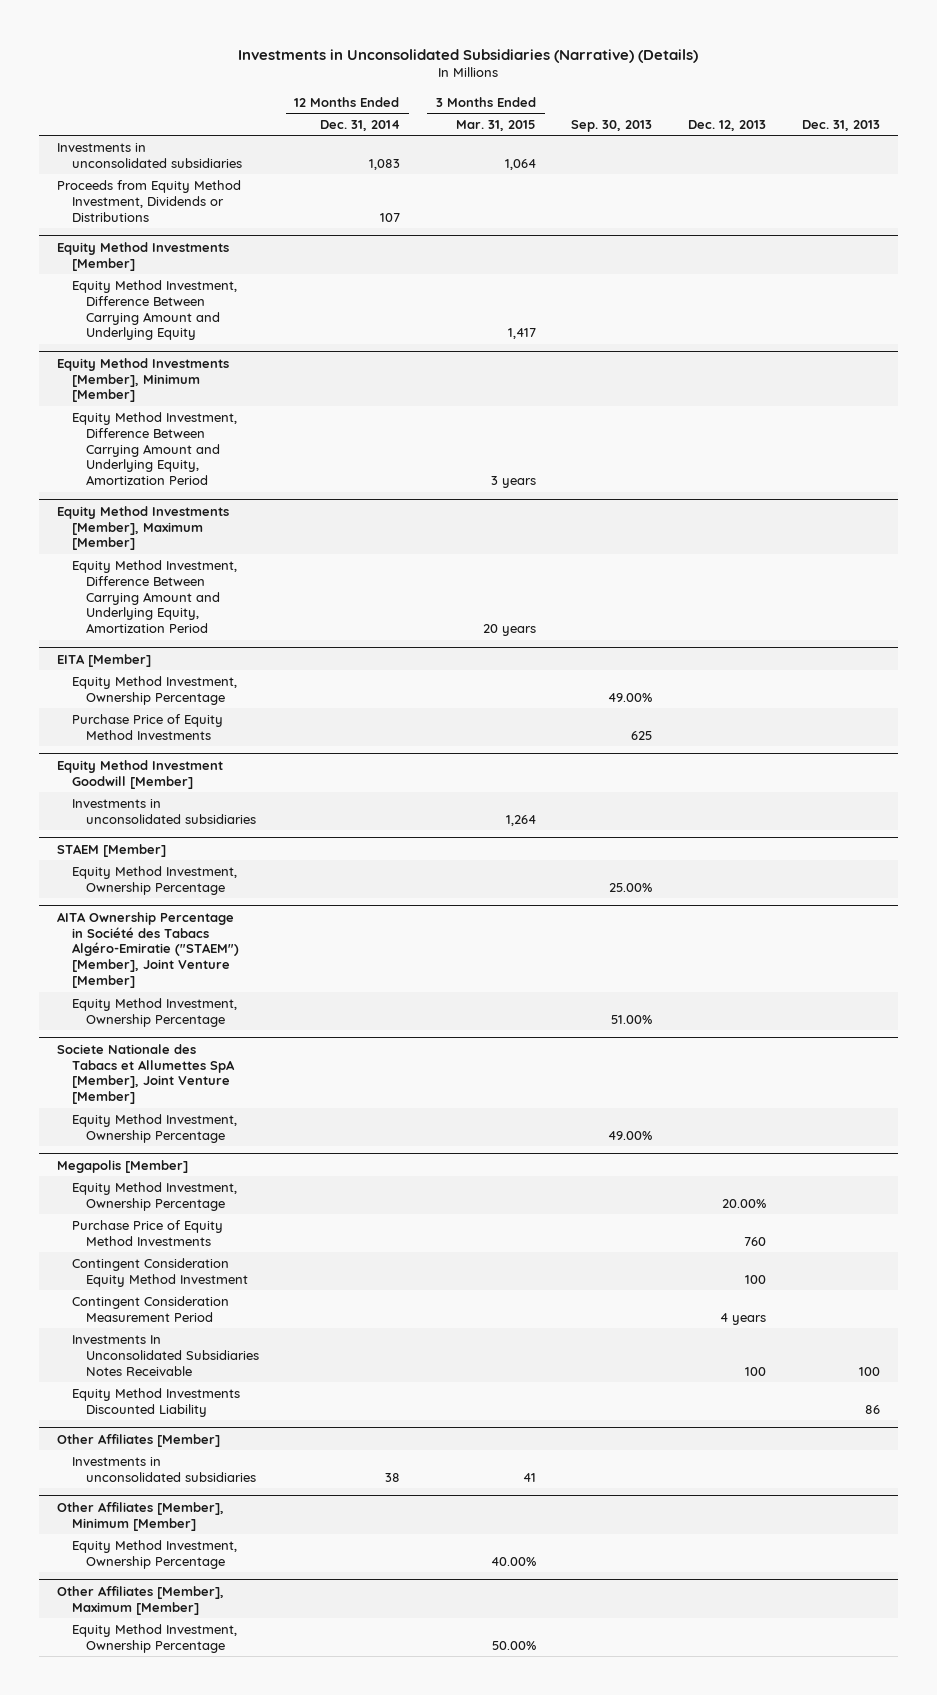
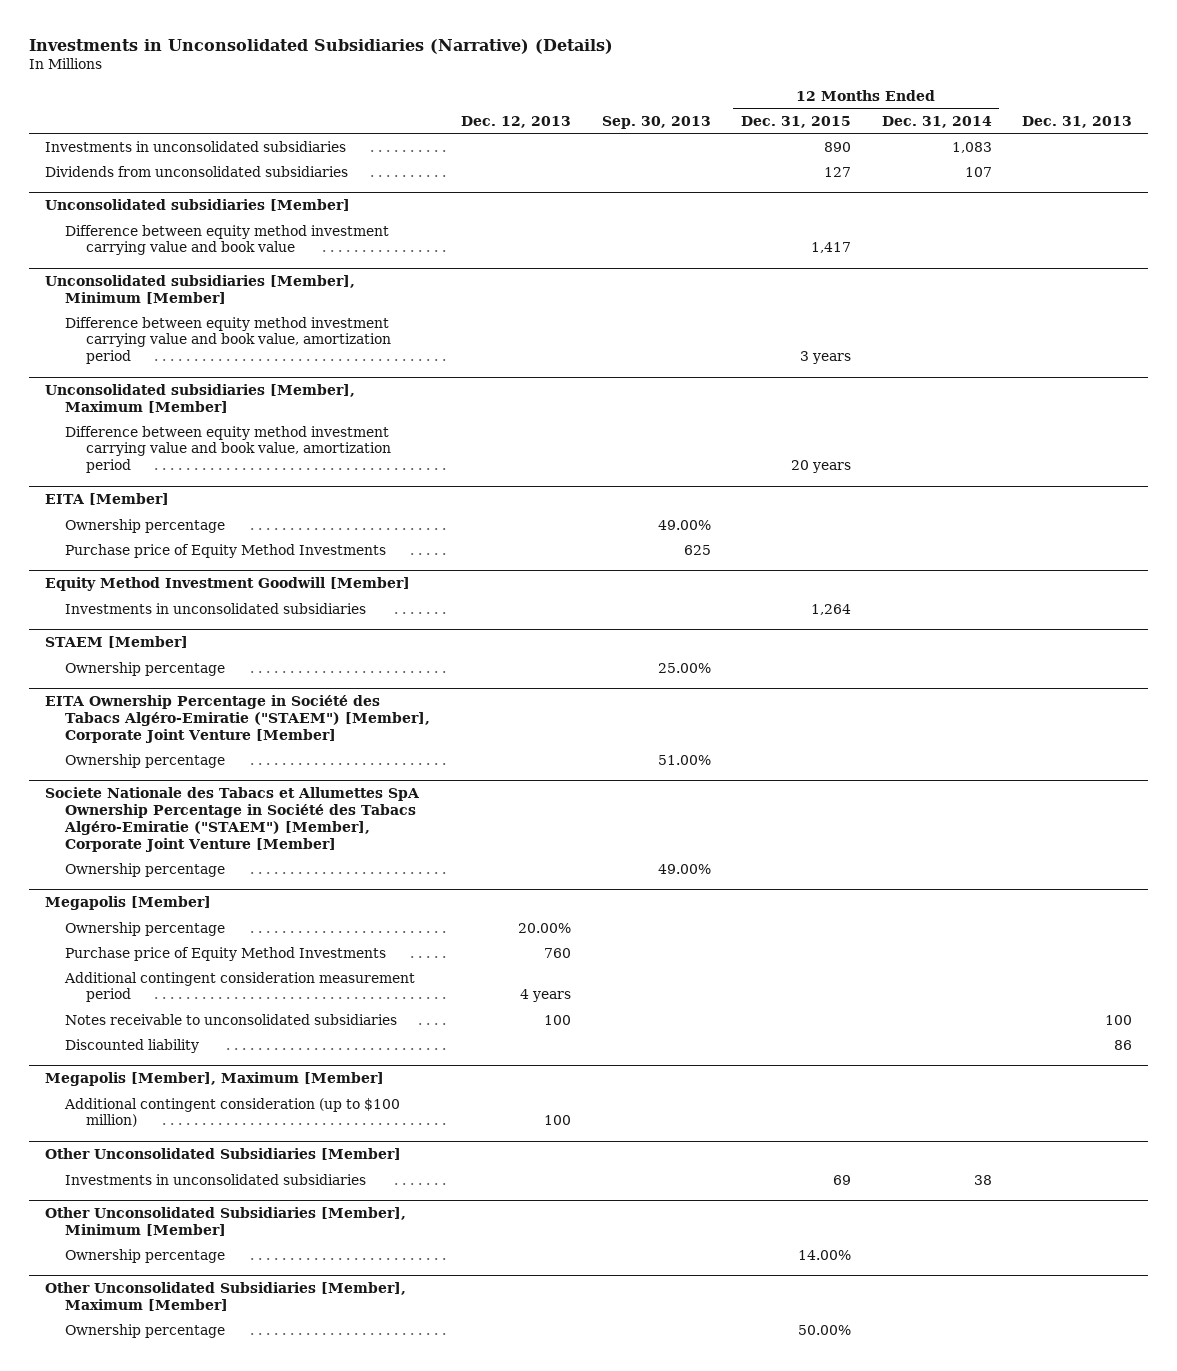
- | 12 Months Ended Dec. 31, 2014 | 3 Months Ended Mar. 31, 2015 | Sep. 30, 2013 | Dec. 12, 2013 | Dec. 31, 2013
+ | Dec. 12, 2013 | Sep. 30, 2013 | 12 Months Ended Dec. 31, 2015 | 12 Months Ended Dec. 31, 2014 | Dec. 31, 2013
- Proceeds from Equity Method Investment, Dividends or Distributions | 107 | | | |
- Equity Method Investments [Member]
- Equity Method Investment, Difference Between Carrying Amount and Underlying Equity | | 1,417 | | |
- Equity Method Investments [Member], Minimum [Member]
- Equity Method Investment, Difference Between Carrying Amount and Underlying Equity, Amortization Period | | 3 years | | |
- Equity Method Investments [Member], Maximum [Member]
- Equity Method Investment, Difference Between Carrying Amount and Underlying Equity, Amortization Period | | 20 years | | |
+ Dividends from unconsolidated subsidiaries | | | 127 | 107 |
+ Unconsolidated subsidiaries [Member]
+ Difference between equity method investment carrying value and book value | | | 1,417 | |
+ Unconsolidated subsidiaries [Member], Minimum [Member]
+ Difference between equity method investment carrying value and book value, amortization period | | | 3 years | |
+ Unconsolidated subsidiaries [Member], Maximum [Member]
+ Difference between equity method investment carrying value and book value, amortization period | | | 20 years | |
@ EITA [Member]
- Equity Method Investment, Ownership Percentage | | | 49.00% | |
- Purchase Price of Equity Method Investments | | | 625 | |
+ Ownership percentage | | 49.00% | | |
+ Purchase price of Equity Method Investments | | 625 | | |
@ STAEM [Member]
- Equity Method Investment, Ownership Percentage | | | 25.00% | |
- AITA Ownership Percentage in Société des Tabacs Algéro-Emiratie ("STAEM") [Member], Joint Venture [Member]
- Equity Method Investment, Ownership Percentage | | | 51.00% | |
- Societe Nationale des Tabacs et Allumettes SpA [Member], Joint Venture [Member]
- Equity Method Investment, Ownership Percentage | | | 49.00% | |
@ STAEM [Member]
+ Ownership percentage | | 25.00% | | |
+ EITA Ownership Percentage in Société des Tabacs Algéro-Emiratie ("STAEM") [Member], Corporate Joint Venture [Member]
+ Ownership percentage | | 51.00% | | |
+ Societe Nationale des Tabacs et Allumettes SpA Ownership Percentage in Société des Tabacs Algéro-Emiratie ("STAEM") [Member], Corporate Joint Venture [Member]
+ Ownership percentage | | 49.00% | | |
@ Megapolis [Member]
- Equity Method Investment, Ownership Percentage | | | | 20.00% |
- Purchase Price of Equity Method Investments | | | | 760 |
- Contingent Consideration Equity Method Investment | | | | 100 |
- Contingent Consideration Measurement Period | | | | 4 years |
- Investments In Unconsolidated Subsidiaries Notes Receivable | | | | 100 | 100
- Equity Method Investments Discounted Liability | | | | | 86
- Other Affiliates [Member]
@ Megapolis [Member]
+ Ownership percentage | 20.00% | | | |
+ Purchase price of Equity Method Investments | 760 | | | |
+ Additional contingent consideration measurement period | 4 years | | | |
+ Notes receivable to unconsolidated subsidiaries | 100 | | | | 100
+ Discounted liability | | | | | 86
+ Megapolis [Member], Maximum [Member]
+ Additional contingent consideration (up to $100 million) | 100 | | | |
+ Other Unconsolidated Subsidiaries [Member]
- Other Affiliates [Member], Minimum [Member]
- Equity Method Investment, Ownership Percentage | | 40.00% | | |
- Other Affiliates [Member], Maximum [Member]
- Equity Method Investment, Ownership Percentage | | 50.00% | | |
+ Other Unconsolidated Subsidiaries [Member], Minimum [Member]
+ Ownership percentage | | | 14.00% | |
+ Other Unconsolidated Subsidiaries [Member], Maximum [Member]
+ Ownership percentage | | | 50.00% | |

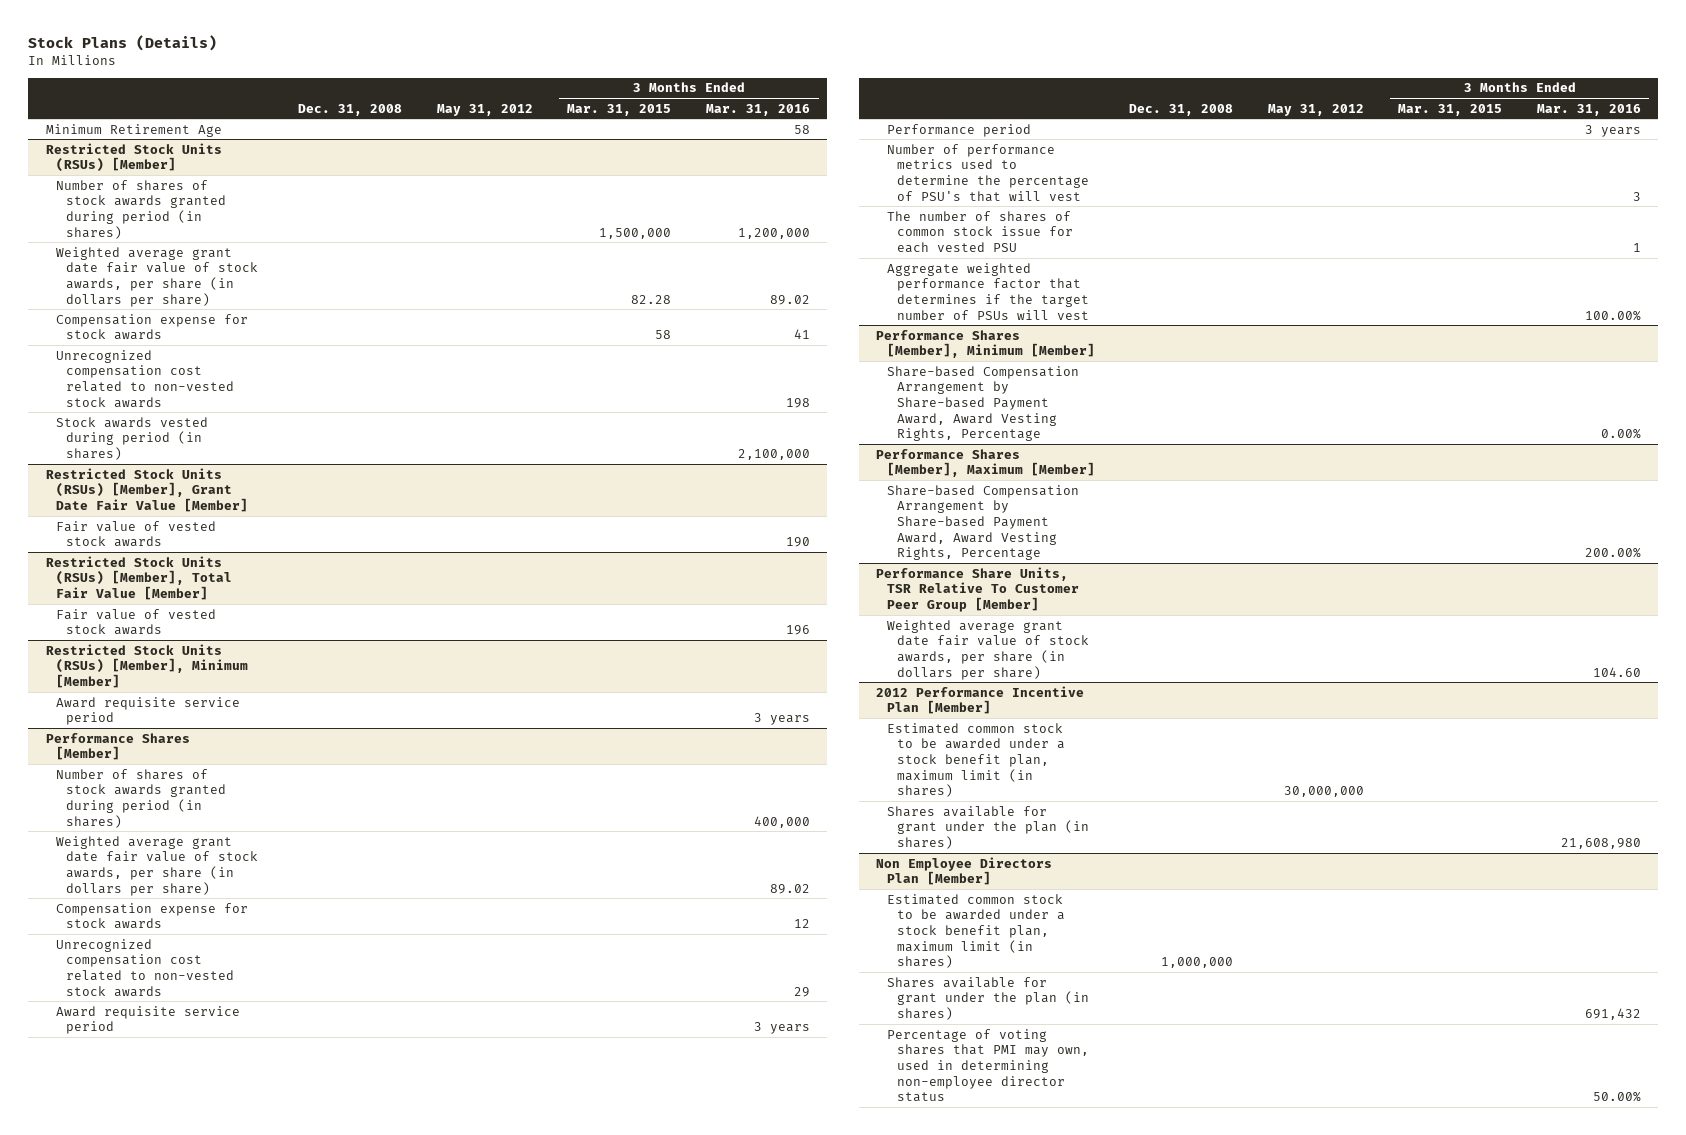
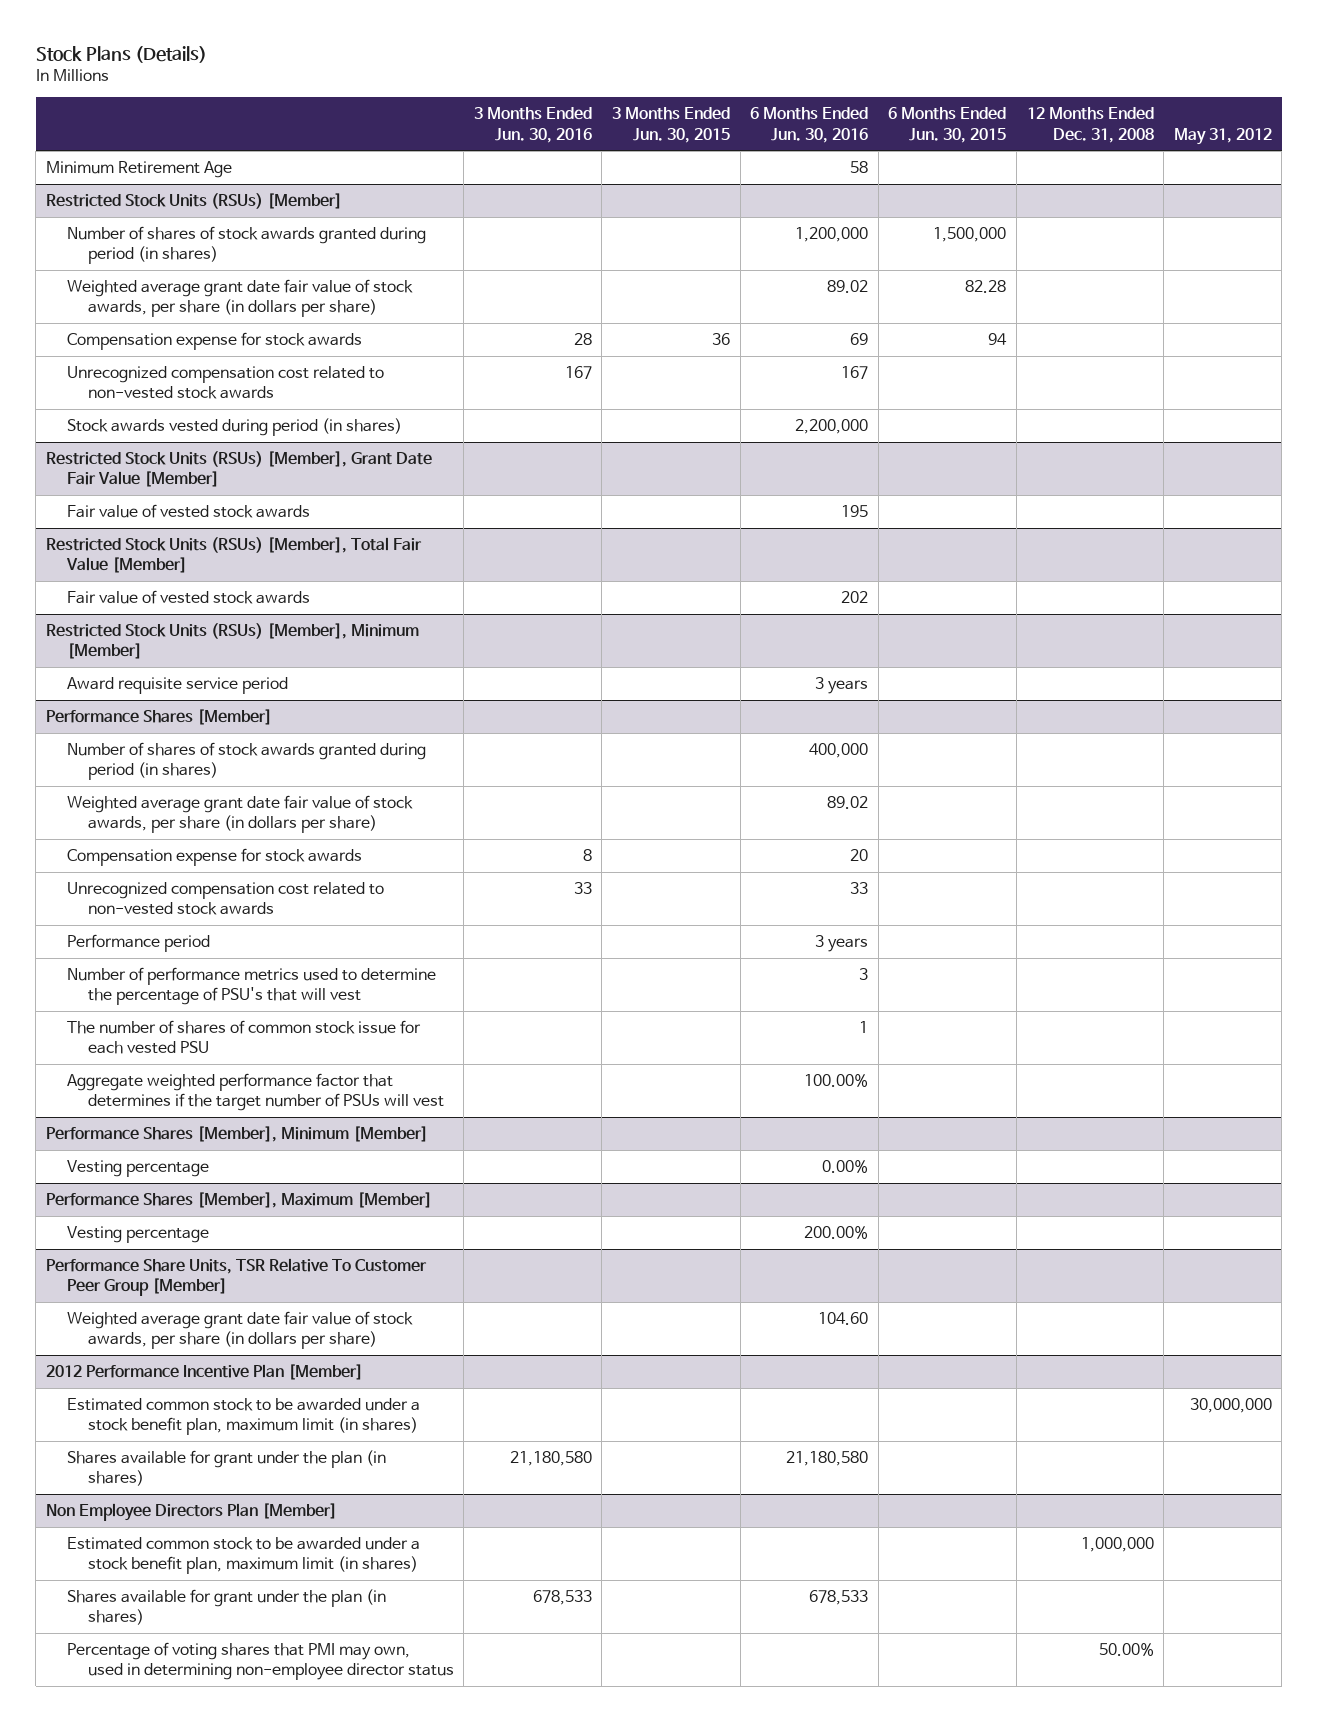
- | Dec. 31, 2008 | May 31, 2012 | 3 Months Ended Mar. 31, 2015 | 3 Months Ended Mar. 31, 2016
+ | 3 Months Ended Jun. 30, 2016 | 3 Months Ended Jun. 30, 2015 | 6 Months Ended Jun. 30, 2016 | 6 Months Ended Jun. 30, 2015 | 12 Months Ended Dec. 31, 2008 | May 31, 2012
@ Performance Shares [Member]
- Award requisite service period | | | | 3 years
@ Performance Shares [Member], Minimum [Member]
- Share-based Compensation Arrangement by Share-based Payment Award, Award Vesting Rights, Percentage | | | | 0.00%
+ Vesting percentage | | | 0.00% | | |
@ Performance Shares [Member], Maximum [Member]
- Share-based Compensation Arrangement by Share-based Payment Award, Award Vesting Rights, Percentage | | | | 200.00%
+ Vesting percentage | | | 200.00% | | |

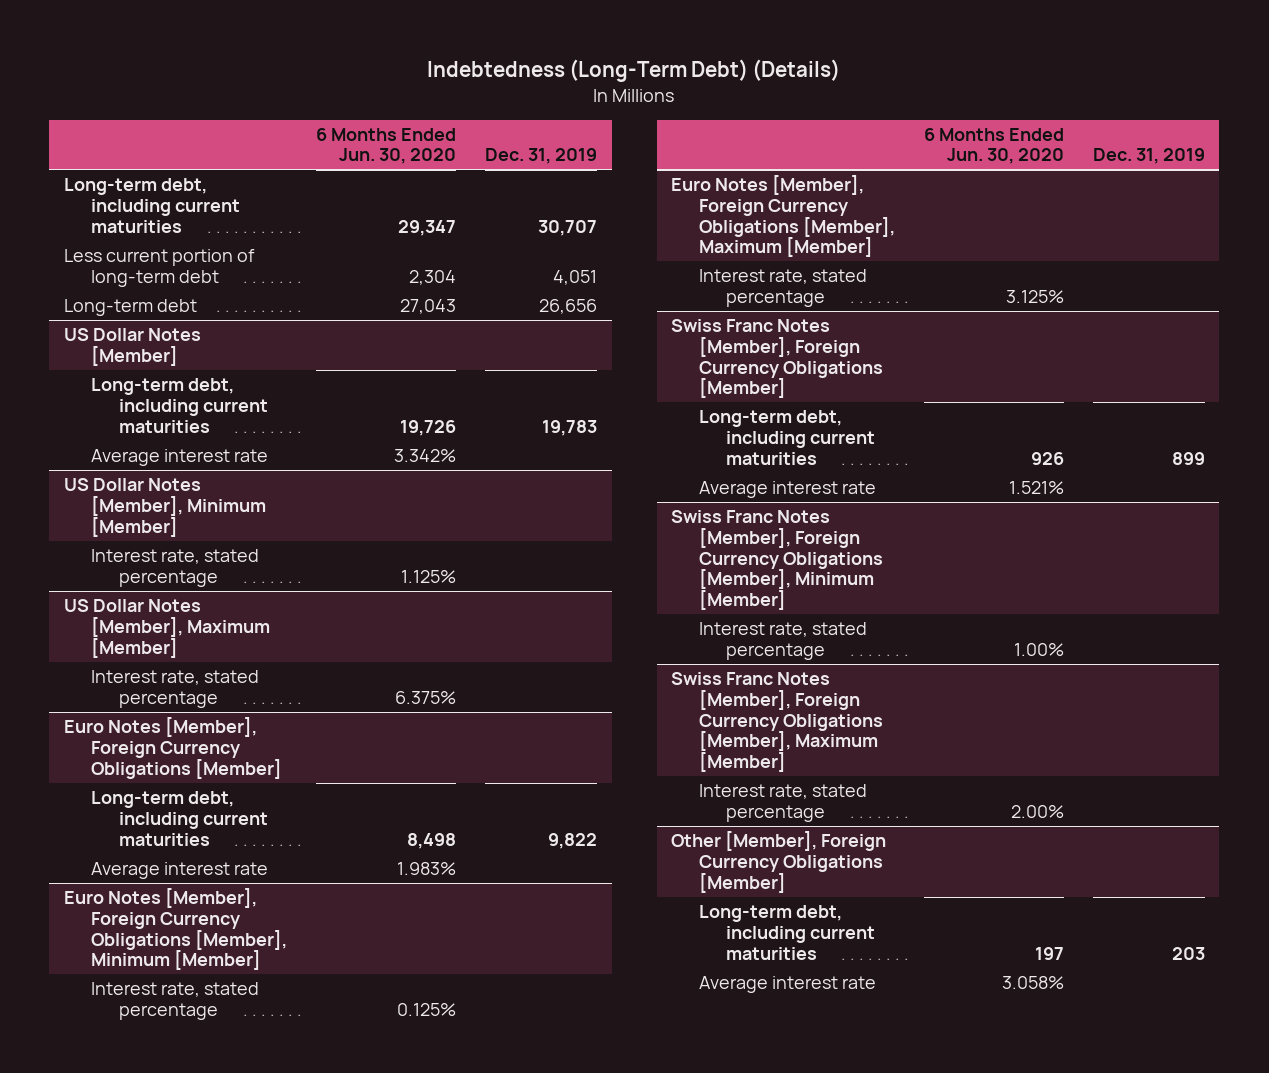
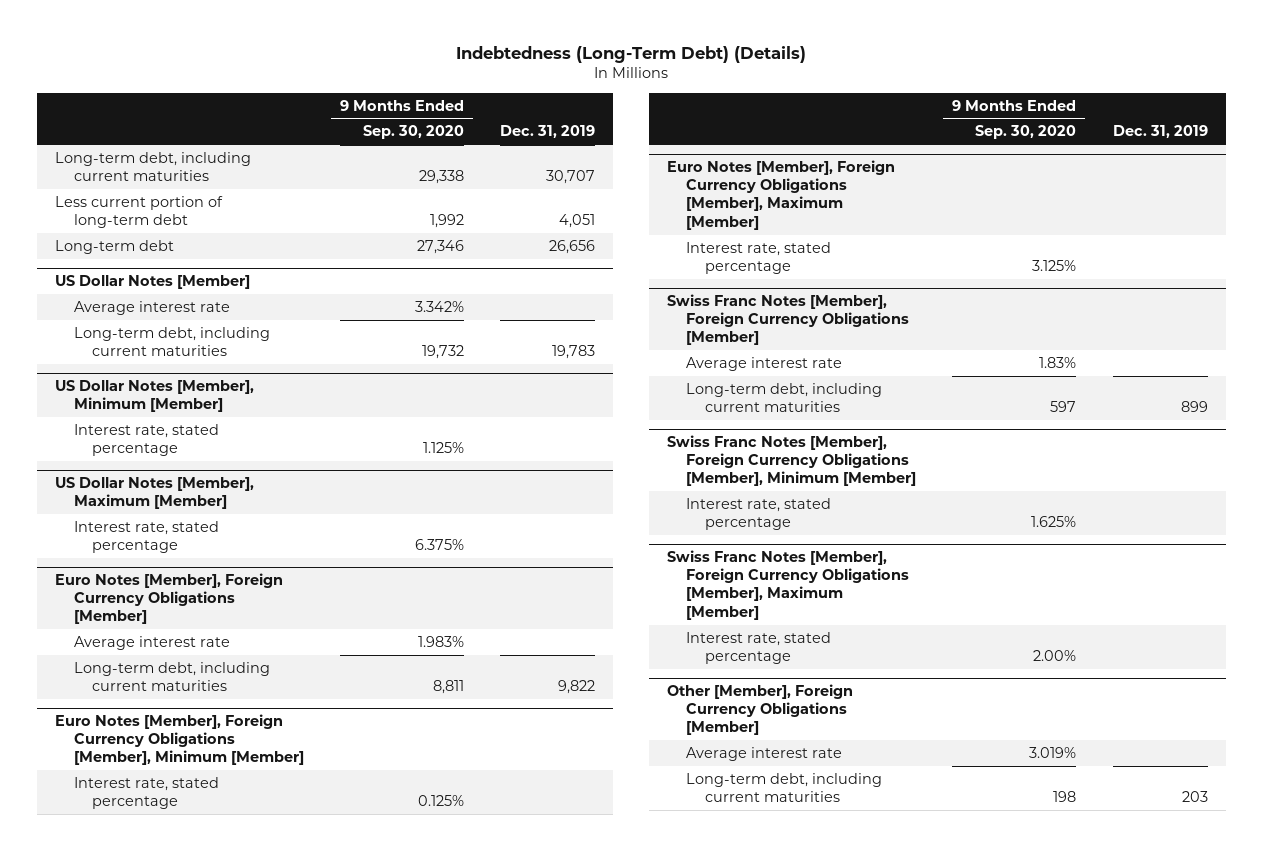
- | 6 Months Ended Jun. 30, 2020 | Dec. 31, 2019
+ | 9 Months Ended Sep. 30, 2020 | Dec. 31, 2019
@ US Dollar Notes [Member]
moved down: Long-term debt, including current maturities | 19,732 | 19,783
@ Euro Notes [Member], Foreign Currency Obligations [Member]
moved down: Long-term debt, including current maturities | 8,811 | 9,822
@ Swiss Franc Notes [Member], Foreign Currency Obligations [Member]
moved down: Long-term debt, including current maturities | 597 | 899
@ Other [Member], Foreign Currency Obligations [Member]
moved down: Long-term debt, including current maturities | 198 | 203

